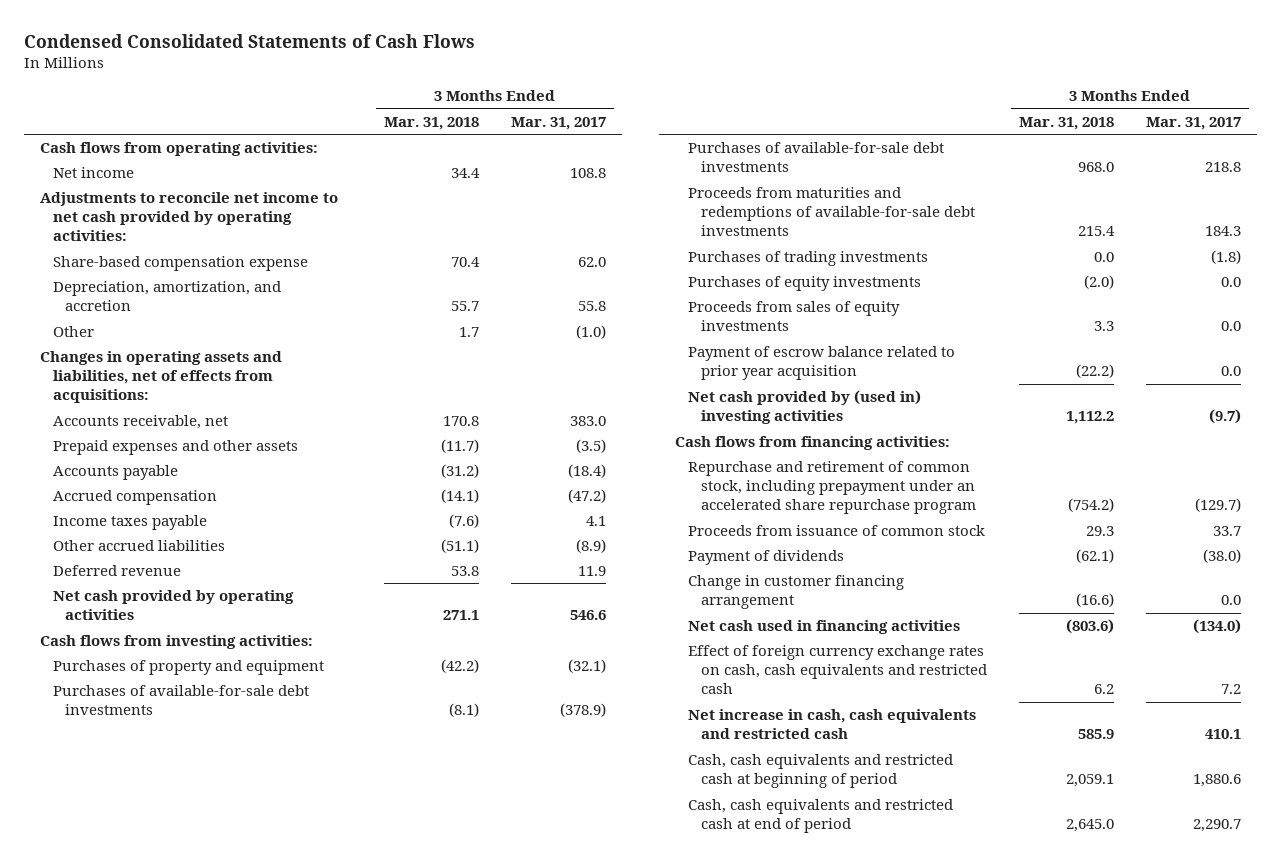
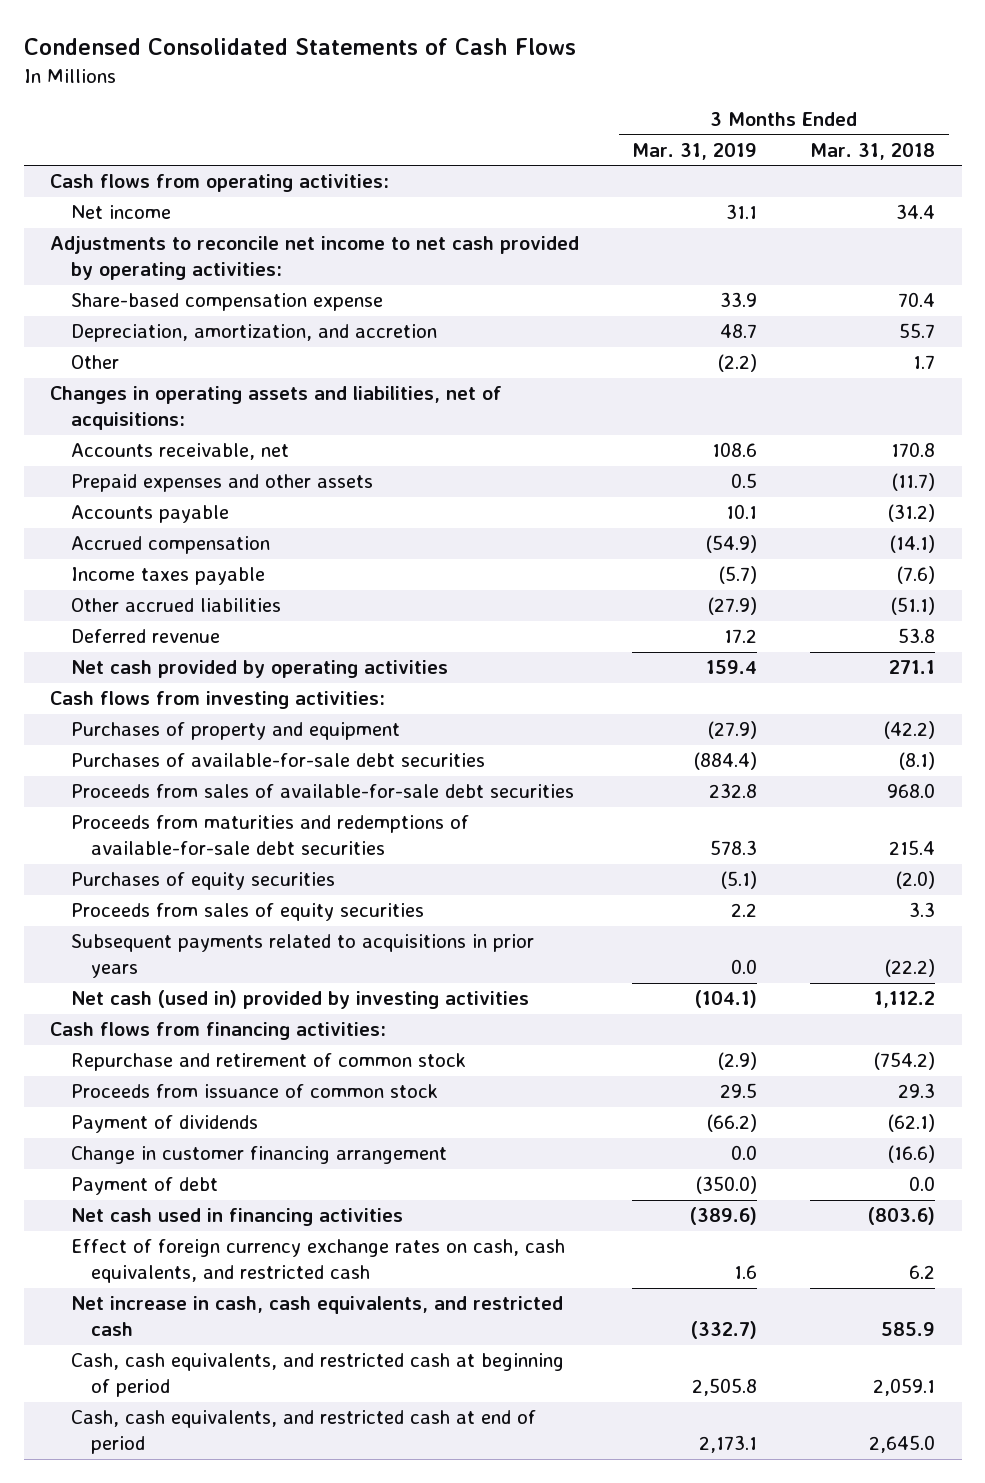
- | 3 Months Ended Mar. 31, 2018 | 3 Months Ended Mar. 31, 2017
+ | 3 Months Ended Mar. 31, 2019 | 3 Months Ended Mar. 31, 2018
- Changes in operating assets and liabilities, net of effects from acquisitions:
+ Changes in operating assets and liabilities, net of acquisitions:
- Purchases of available-for-sale debt investments | (8.1) | (378.9)
- Purchases of available-for-sale debt investments | 968.0 | 218.8
- Proceeds from maturities and redemptions of available-for-sale debt investments | 215.4 | 184.3
- Purchases of trading investments | 0.0 | (1.8)
- Purchases of equity investments | (2.0) | 0.0
- Proceeds from sales of equity investments | 3.3 | 0.0
- Payment of escrow balance related to prior year acquisition | (22.2) | 0.0
- Net cash provided by (used in) investing activities | 1,112.2 | (9.7)
+ Purchases of available-for-sale debt securities | (884.4) | (8.1)
+ Proceeds from sales of available-for-sale debt securities | 232.8 | 968.0
+ Proceeds from maturities and redemptions of available-for-sale debt securities | 578.3 | 215.4
+ Purchases of equity securities | (5.1) | (2.0)
+ Proceeds from sales of equity securities | 2.2 | 3.3
+ Subsequent payments related to acquisitions in prior years | 0.0 | (22.2)
+ Net cash (used in) provided by investing activities | (104.1) | 1,112.2
- Repurchase and retirement of common stock, including prepayment under an accelerated share repurchase program | (754.2) | (129.7)
+ Repurchase and retirement of common stock | (2.9) | (754.2)
+ Payment of debt | (350.0) | 0.0
- Effect of foreign currency exchange rates on cash, cash equivalents and restricted cash | 6.2 | 7.2
- Net increase in cash, cash equivalents and restricted cash | 585.9 | 410.1
- Cash, cash equivalents and restricted cash at beginning of period | 2,059.1 | 1,880.6
- Cash, cash equivalents and restricted cash at end of period | 2,645.0 | 2,290.7
+ Effect of foreign currency exchange rates on cash, cash equivalents, and restricted cash | 1.6 | 6.2
+ Net increase in cash, cash equivalents, and restricted cash | (332.7) | 585.9
+ Cash, cash equivalents, and restricted cash at beginning of period | 2,505.8 | 2,059.1
+ Cash, cash equivalents, and restricted cash at end of period | 2,173.1 | 2,645.0

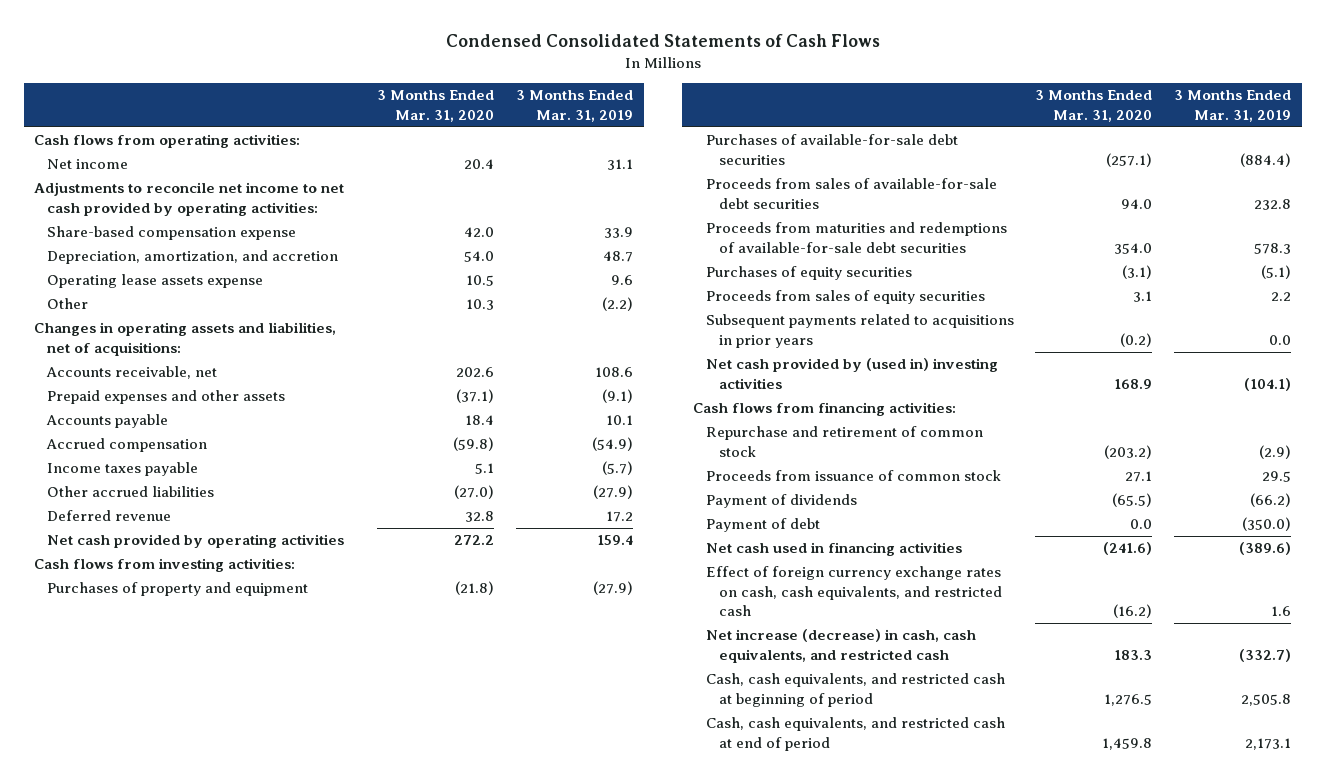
- | 3 Months Ended Mar. 31, 2019 | 3 Months Ended Mar. 31, 2018
+ | 3 Months Ended Mar. 31, 2020 | 3 Months Ended Mar. 31, 2019
+ Operating lease assets expense | 10.5 | 9.6
- Prepaid expenses and other assets | 0.5 | (11.7)
+ Prepaid expenses and other assets | (37.1) | (9.1)
- Net cash (used in) provided by investing activities | (104.1) | 1,112.2
+ Net cash provided by (used in) investing activities | 168.9 | (104.1)
- Change in customer financing arrangement | 0.0 | (16.6)
- Net increase in cash, cash equivalents, and restricted cash | (332.7) | 585.9
+ Net increase (decrease) in cash, cash equivalents, and restricted cash | 183.3 | (332.7)

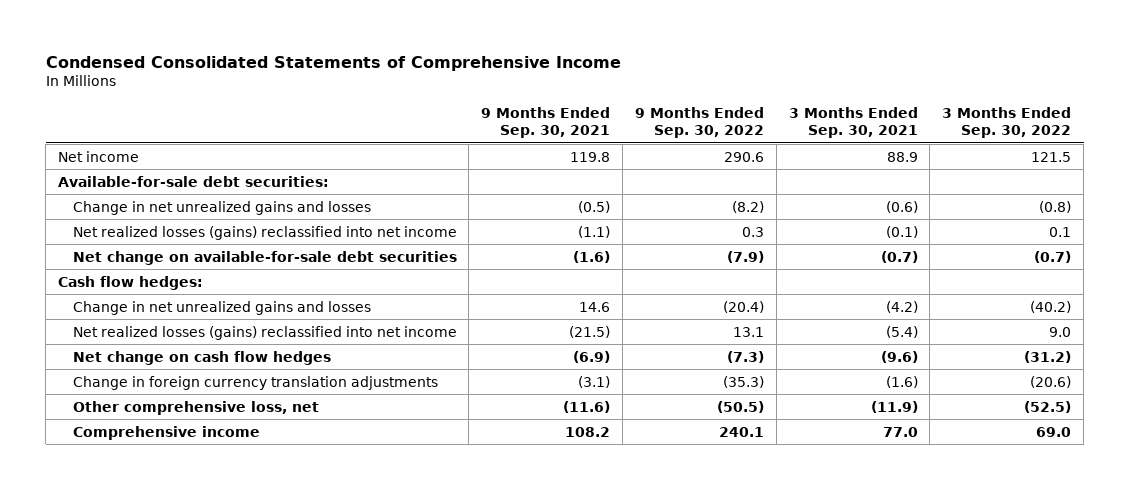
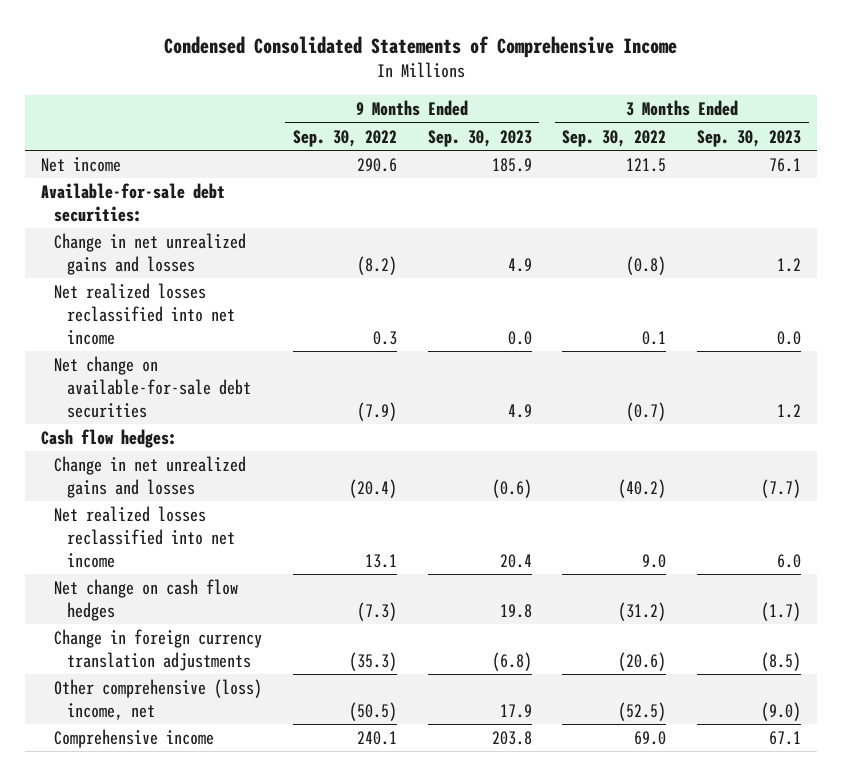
- | 9 Months Ended Sep. 30, 2021 | 9 Months Ended Sep. 30, 2022 | 3 Months Ended Sep. 30, 2021 | 3 Months Ended Sep. 30, 2022
+ | 9 Months Ended Sep. 30, 2022 | 9 Months Ended Sep. 30, 2023 | 3 Months Ended Sep. 30, 2022 | 3 Months Ended Sep. 30, 2023
- Net realized losses (gains) reclassified into net income | (1.1) | 0.3 | (0.1) | 0.1
+ Net realized losses reclassified into net income | 0.3 | 0.0 | 0.1 | 0.0
- Net realized losses (gains) reclassified into net income | (21.5) | 13.1 | (5.4) | 9.0
+ Net realized losses reclassified into net income | 13.1 | 20.4 | 9.0 | 6.0
- Other comprehensive loss, net | (11.6) | (50.5) | (11.9) | (52.5)
+ Other comprehensive (loss) income, net | (50.5) | 17.9 | (52.5) | (9.0)

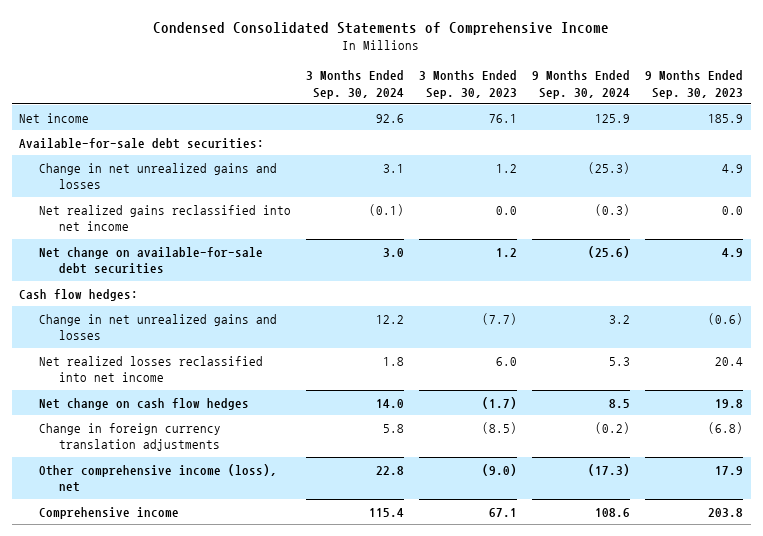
- | 9 Months Ended Sep. 30, 2022 | 9 Months Ended Sep. 30, 2023 | 3 Months Ended Sep. 30, 2022 | 3 Months Ended Sep. 30, 2023
+ | 3 Months Ended Sep. 30, 2024 | 3 Months Ended Sep. 30, 2023 | 9 Months Ended Sep. 30, 2024 | 9 Months Ended Sep. 30, 2023
- Net realized losses reclassified into net income | 0.3 | 0.0 | 0.1 | 0.0
+ Net realized gains reclassified into net income | (0.1) | 0.0 | (0.3) | 0.0
- Other comprehensive (loss) income, net | (50.5) | 17.9 | (52.5) | (9.0)
+ Other comprehensive income (loss), net | 22.8 | (9.0) | (17.3) | 17.9

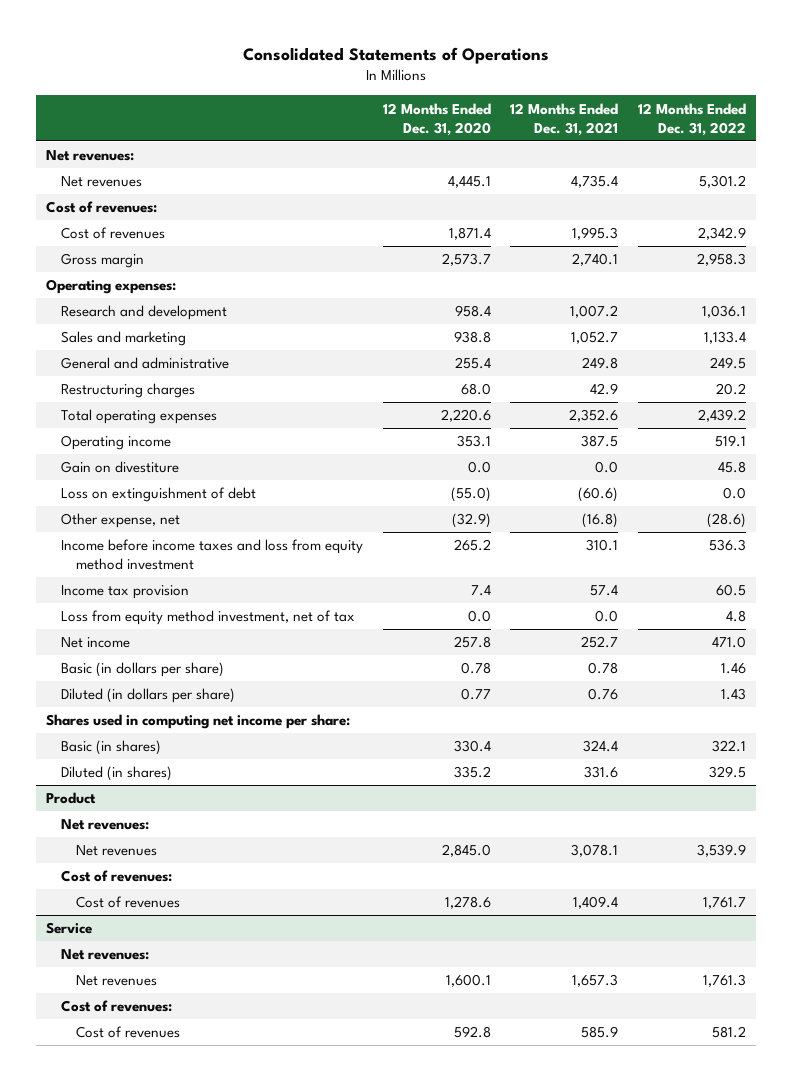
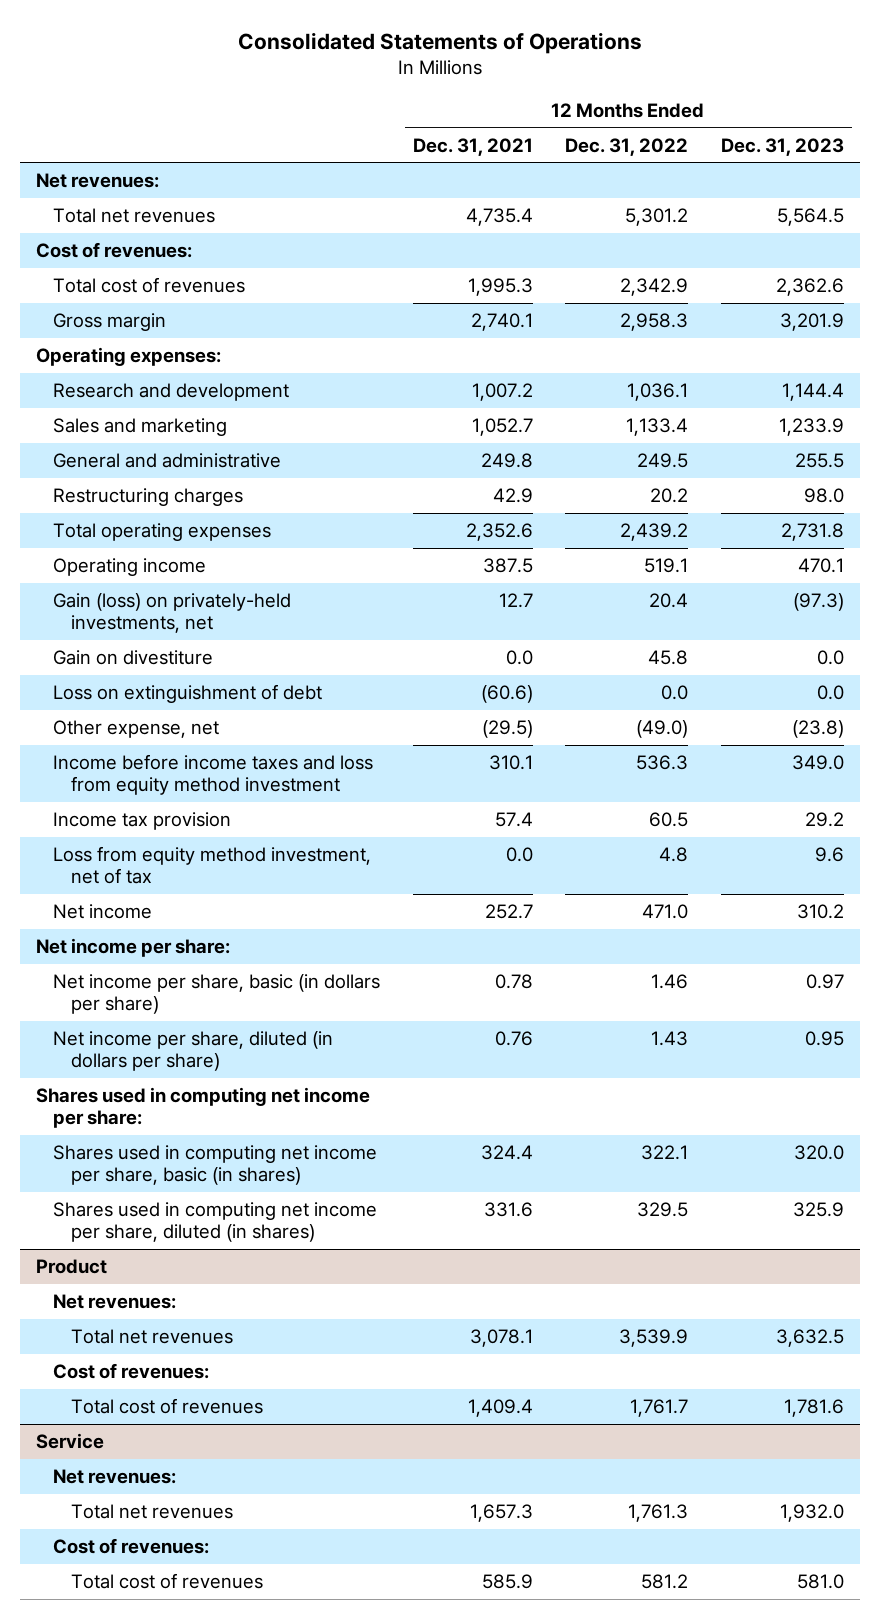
- | 12 Months Ended Dec. 31, 2020 | 12 Months Ended Dec. 31, 2021 | 12 Months Ended Dec. 31, 2022
+ | 12 Months Ended Dec. 31, 2021 | 12 Months Ended Dec. 31, 2022 | 12 Months Ended Dec. 31, 2023
- Net revenues | 4,445.1 | 4,735.4 | 5,301.2
+ Total net revenues | 4,735.4 | 5,301.2 | 5,564.5
- Cost of revenues | 1,871.4 | 1,995.3 | 2,342.9
+ Total cost of revenues | 1,995.3 | 2,342.9 | 2,362.6
+ Gain (loss) on privately-held investments, net | 12.7 | 20.4 | (97.3)
- Other expense, net | (32.9) | (16.8) | (28.6)
+ Other expense, net | (29.5) | (49.0) | (23.8)
- Basic (in dollars per share) | 0.78 | 0.78 | 1.46
- Diluted (in dollars per share) | 0.77 | 0.76 | 1.43
+ Net income per share:
+ Net income per share, basic (in dollars per share) | 0.78 | 1.46 | 0.97
+ Net income per share, diluted (in dollars per share) | 0.76 | 1.43 | 0.95
- Basic (in shares) | 330.4 | 324.4 | 322.1
- Diluted (in shares) | 335.2 | 331.6 | 329.5
+ Shares used in computing net income per share, basic (in shares) | 324.4 | 322.1 | 320.0
+ Shares used in computing net income per share, diluted (in shares) | 331.6 | 329.5 | 325.9
@ Product
- Net revenues | 2,845.0 | 3,078.1 | 3,539.9
+ Total net revenues | 3,078.1 | 3,539.9 | 3,632.5
- Cost of revenues | 1,278.6 | 1,409.4 | 1,761.7
+ Total cost of revenues | 1,409.4 | 1,761.7 | 1,781.6
@ Service
- Net revenues | 1,600.1 | 1,657.3 | 1,761.3
+ Total net revenues | 1,657.3 | 1,761.3 | 1,932.0
- Cost of revenues | 592.8 | 585.9 | 581.2
+ Total cost of revenues | 585.9 | 581.2 | 581.0

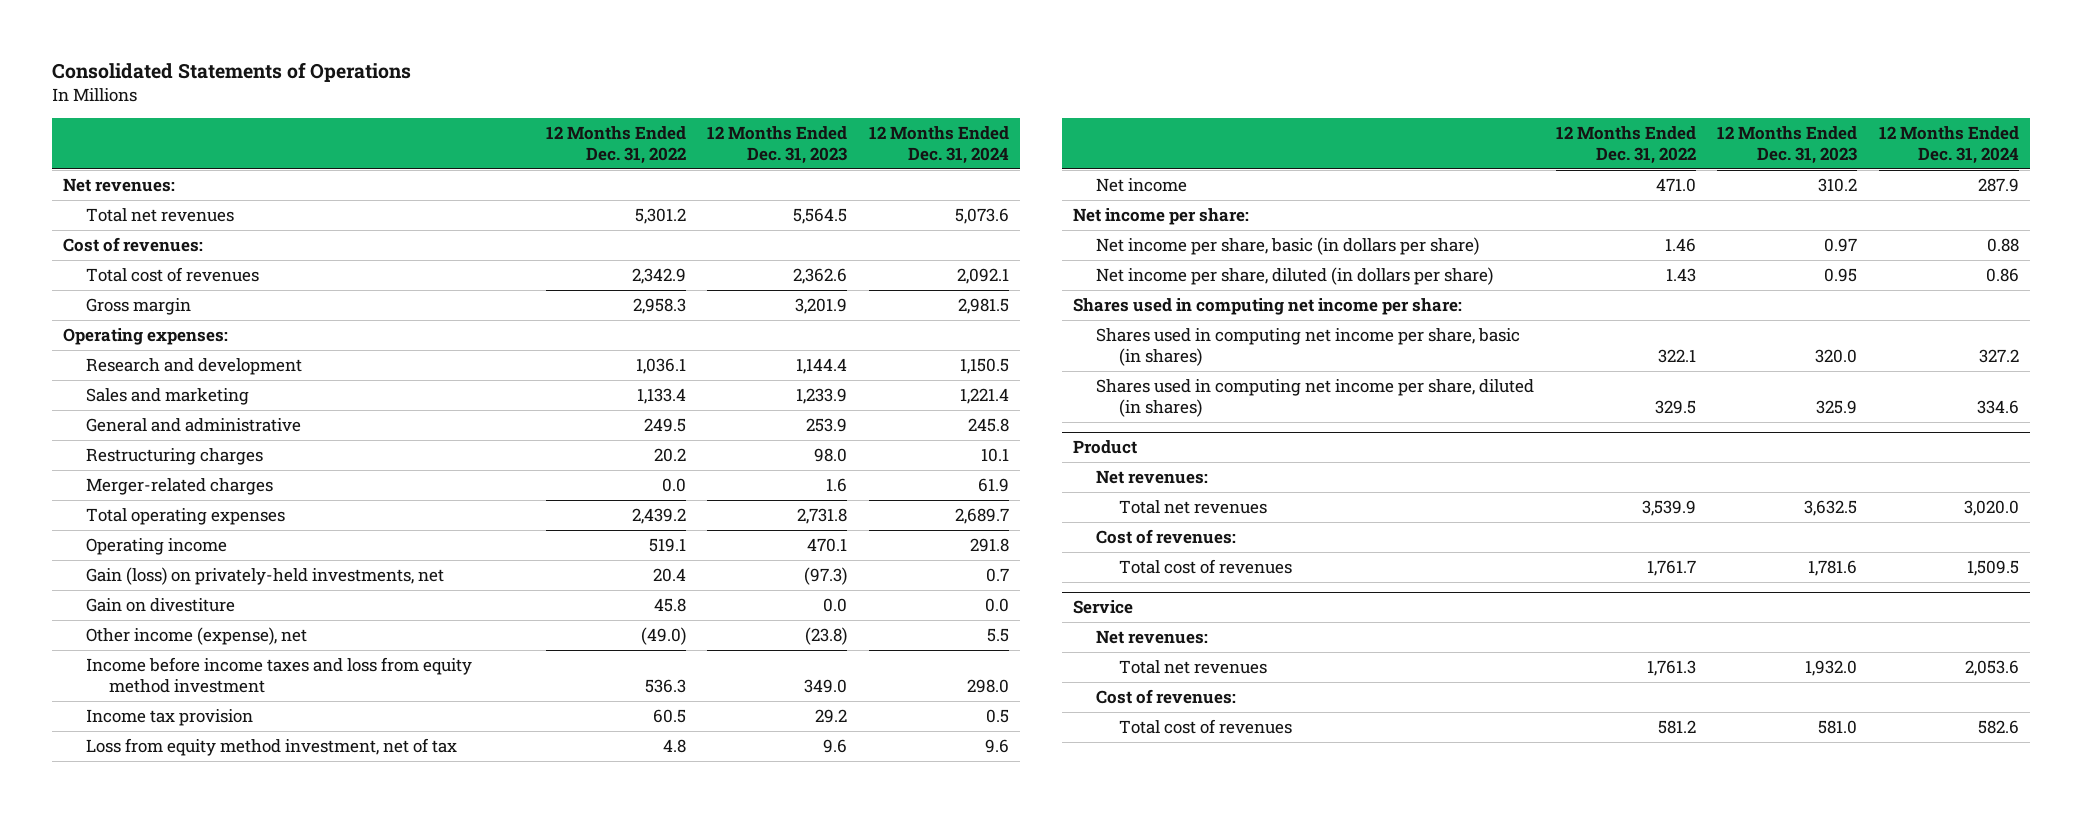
- | 12 Months Ended Dec. 31, 2021 | 12 Months Ended Dec. 31, 2022 | 12 Months Ended Dec. 31, 2023
+ | 12 Months Ended Dec. 31, 2022 | 12 Months Ended Dec. 31, 2023 | 12 Months Ended Dec. 31, 2024
- General and administrative | 249.8 | 249.5 | 255.5
+ General and administrative | 249.5 | 253.9 | 245.8
+ Merger-related charges | 0.0 | 1.6 | 61.9
- Loss on extinguishment of debt | (60.6) | 0.0 | 0.0
- Other expense, net | (29.5) | (49.0) | (23.8)
+ Other income (expense), net | (49.0) | (23.8) | 5.5

